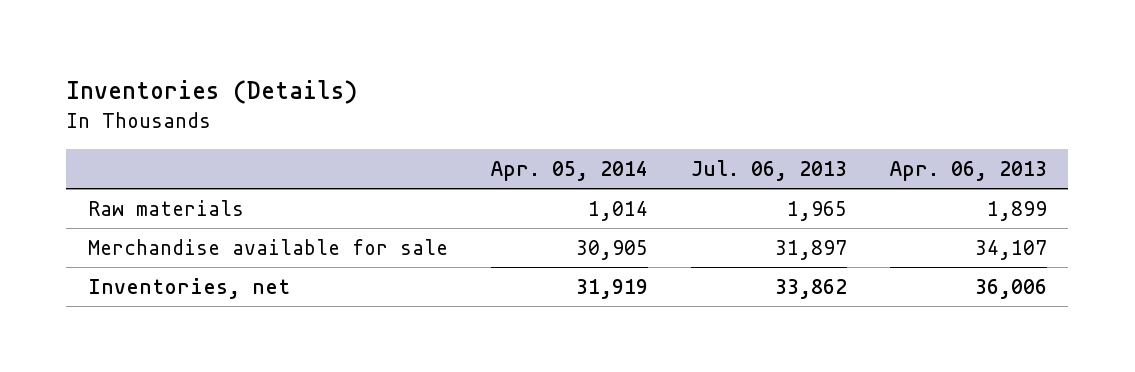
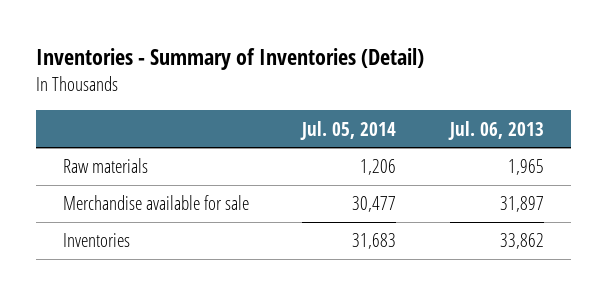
- Inventories (Details)
+ Inventories - Summary of Inventories (Detail)
- | Apr. 05, 2014 | Jul. 06, 2013 | Apr. 06, 2013
+ | Jul. 05, 2014 | Jul. 06, 2013
- Inventories, net | 31,919 | 33,862 | 36,006
+ Inventories | 31,683 | 33,862

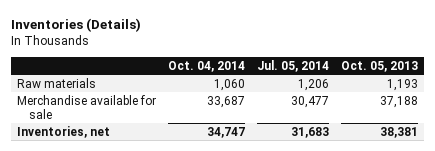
- Inventories - Summary of Inventories (Detail)
+ Inventories (Details)
- | Jul. 05, 2014 | Jul. 06, 2013
+ | Oct. 04, 2014 | Jul. 05, 2014 | Oct. 05, 2013
- Inventories | 31,683 | 33,862
+ Inventories, net | 34,747 | 31,683 | 38,381

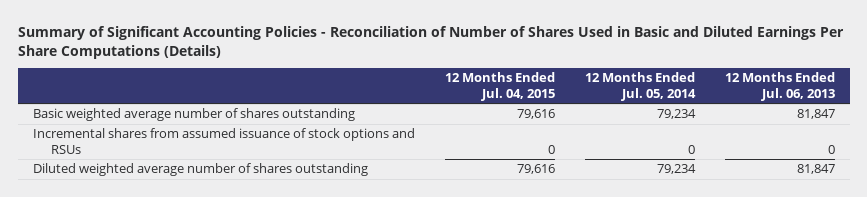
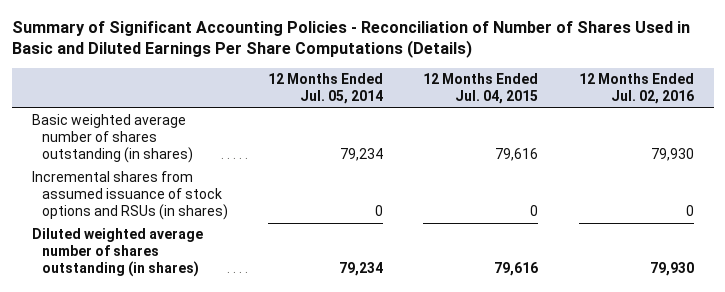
- | 12 Months Ended Jul. 04, 2015 | 12 Months Ended Jul. 05, 2014 | 12 Months Ended Jul. 06, 2013
+ | 12 Months Ended Jul. 05, 2014 | 12 Months Ended Jul. 04, 2015 | 12 Months Ended Jul. 02, 2016
- Basic weighted average number of shares outstanding | 79,616 | 79,234 | 81,847
- Incremental shares from assumed issuance of stock options and RSUs | 0 | 0 | 0
- Diluted weighted average number of shares outstanding | 79,616 | 79,234 | 81,847
+ Basic weighted average number of shares outstanding (in shares) | 79,234 | 79,616 | 79,930
+ Incremental shares from assumed issuance of stock options and RSUs (in shares) | 0 | 0 | 0
+ Diluted weighted average number of shares outstanding (in shares) | 79,234 | 79,616 | 79,930

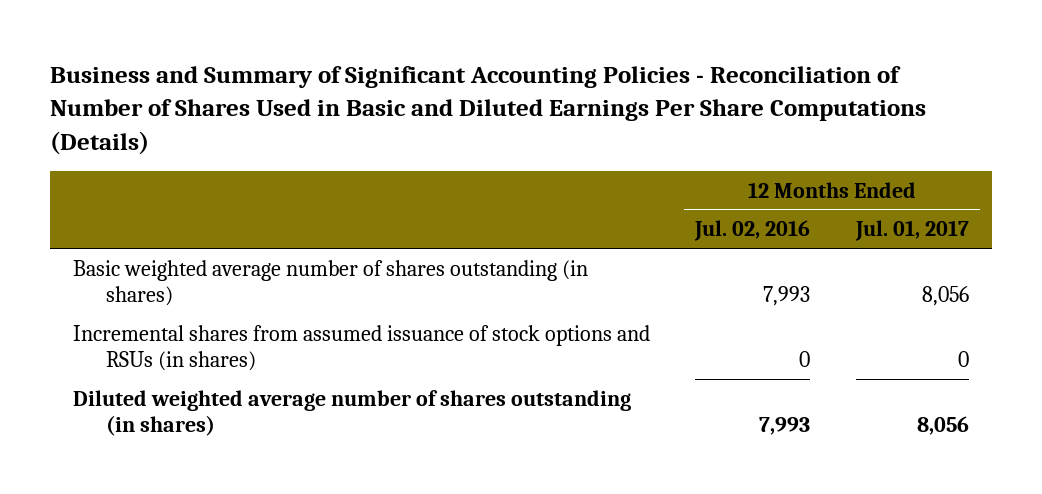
- Summary of Significant Accounting Policies - Reconciliation of Number of Shares Used in Basic and Diluted Earnings Per Share Computations (Details)
+ Business and Summary of Significant Accounting Policies - Reconciliation of Number of Shares Used in Basic and Diluted Earnings Per Share Computations (Details)
- | 12 Months Ended Jul. 05, 2014 | 12 Months Ended Jul. 04, 2015 | 12 Months Ended Jul. 02, 2016
+ | 12 Months Ended Jul. 02, 2016 | 12 Months Ended Jul. 01, 2017
- Basic weighted average number of shares outstanding (in shares) | 79,234 | 79,616 | 79,930
+ Basic weighted average number of shares outstanding (in shares) | 7,993 | 8,056
- Diluted weighted average number of shares outstanding (in shares) | 79,234 | 79,616 | 79,930
+ Diluted weighted average number of shares outstanding (in shares) | 7,993 | 8,056

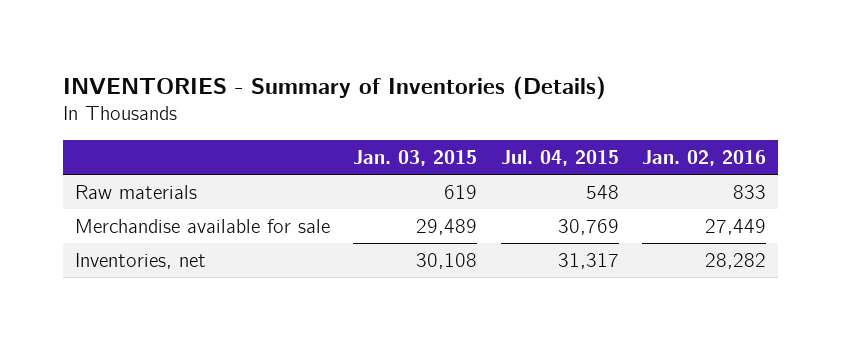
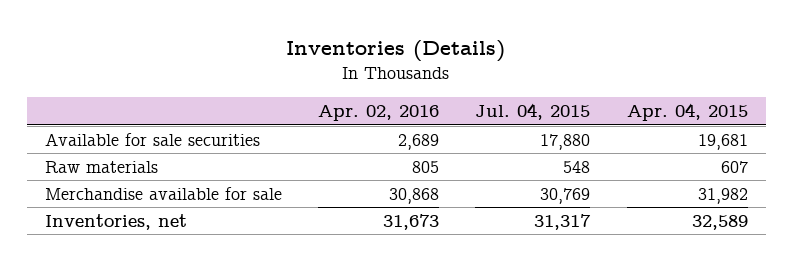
- INVENTORIES - Summary of Inventories (Details)
+ Inventories (Details)
- | Jan. 03, 2015 | Jul. 04, 2015 | Jan. 02, 2016
+ | Apr. 02, 2016 | Jul. 04, 2015 | Apr. 04, 2015
+ Available for sale securities | 2,689 | 17,880 | 19,681

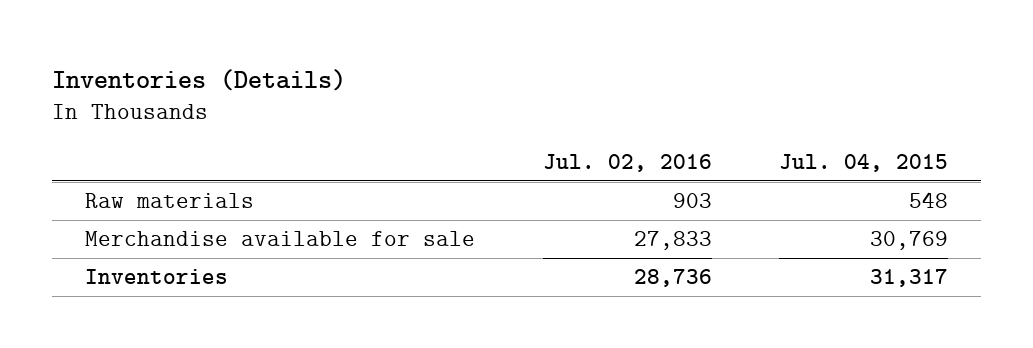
- | Apr. 02, 2016 | Jul. 04, 2015 | Apr. 04, 2015
+ | Jul. 02, 2016 | Jul. 04, 2015
- Available for sale securities | 2,689 | 17,880 | 19,681
- Inventories, net | 31,673 | 31,317 | 32,589
+ Inventories | 28,736 | 31,317

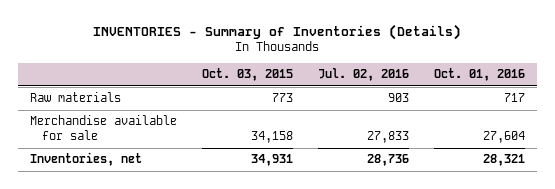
- Inventories (Details)
+ INVENTORIES - Summary of Inventories (Details)
- | Jul. 02, 2016 | Jul. 04, 2015
+ | Oct. 03, 2015 | Jul. 02, 2016 | Oct. 01, 2016
- Inventories | 28,736 | 31,317
+ Inventories, net | 34,931 | 28,736 | 28,321

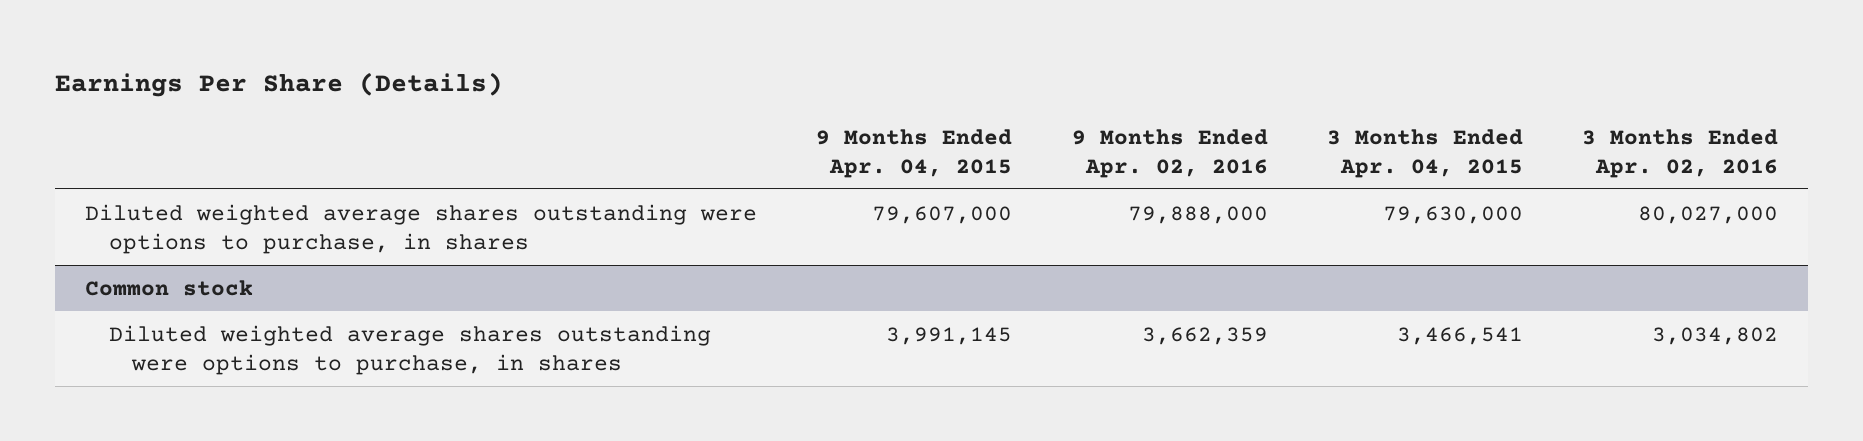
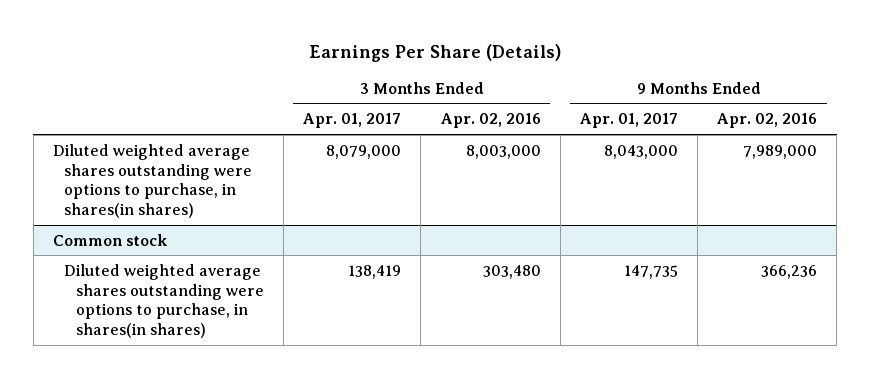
- | 9 Months Ended Apr. 04, 2015 | 9 Months Ended Apr. 02, 2016 | 3 Months Ended Apr. 04, 2015 | 3 Months Ended Apr. 02, 2016
+ | 3 Months Ended Apr. 01, 2017 | 3 Months Ended Apr. 02, 2016 | 9 Months Ended Apr. 01, 2017 | 9 Months Ended Apr. 02, 2016
- Diluted weighted average shares outstanding were options to purchase, in shares | 79,607,000 | 79,888,000 | 79,630,000 | 80,027,000
+ Diluted weighted average shares outstanding were options to purchase, in shares(in shares) | 8,079,000 | 8,003,000 | 8,043,000 | 7,989,000
@ Common stock
- Diluted weighted average shares outstanding were options to purchase, in shares | 3,991,145 | 3,662,359 | 3,466,541 | 3,034,802
+ Diluted weighted average shares outstanding were options to purchase, in shares(in shares) | 138,419 | 303,480 | 147,735 | 366,236

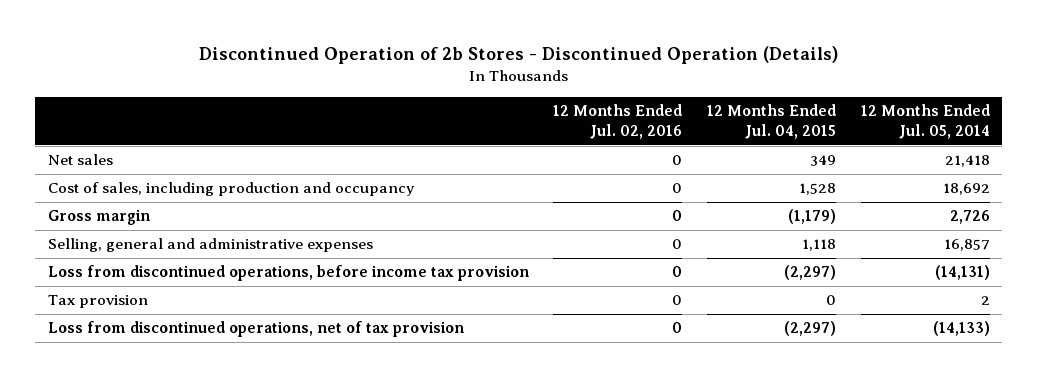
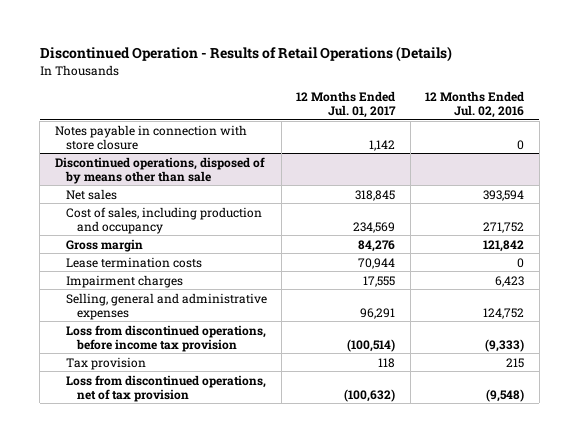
- Discontinued Operation of 2b Stores - Discontinued Operation (Details)
+ Discontinued Operation - Results of Retail Operations (Details)
- | 12 Months Ended Jul. 02, 2016 | 12 Months Ended Jul. 04, 2015 | 12 Months Ended Jul. 05, 2014
+ | 12 Months Ended Jul. 01, 2017 | 12 Months Ended Jul. 02, 2016
- Net sales | 0 | 349 | 21,418
- Cost of sales, including production and occupancy | 0 | 1,528 | 18,692
- Gross margin | 0 | (1,179) | 2,726
- Selling, general and administrative expenses | 0 | 1,118 | 16,857
- Loss from discontinued operations, before income tax provision | 0 | (2,297) | (14,131)
- Tax provision | 0 | 0 | 2
- Loss from discontinued operations, net of tax provision | 0 | (2,297) | (14,133)
+ Notes payable in connection with store closure | 1,142 | 0
+ Discontinued operations, disposed of by means other than sale
+ Net sales | 318,845 | 393,594
+ Cost of sales, including production and occupancy | 234,569 | 271,752
+ Gross margin | 84,276 | 121,842
+ Lease termination costs | 70,944 | 0
+ Impairment charges | 17,555 | 6,423
+ Selling, general and administrative expenses | 96,291 | 124,752
+ Loss from discontinued operations, before income tax provision | (100,514) | (9,333)
+ Tax provision | 118 | 215
+ Loss from discontinued operations, net of tax provision | (100,632) | (9,548)

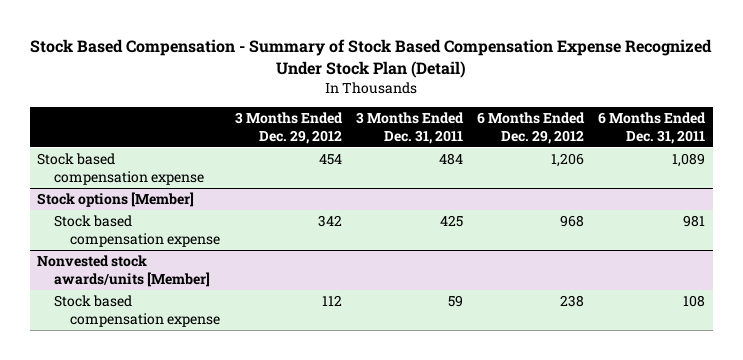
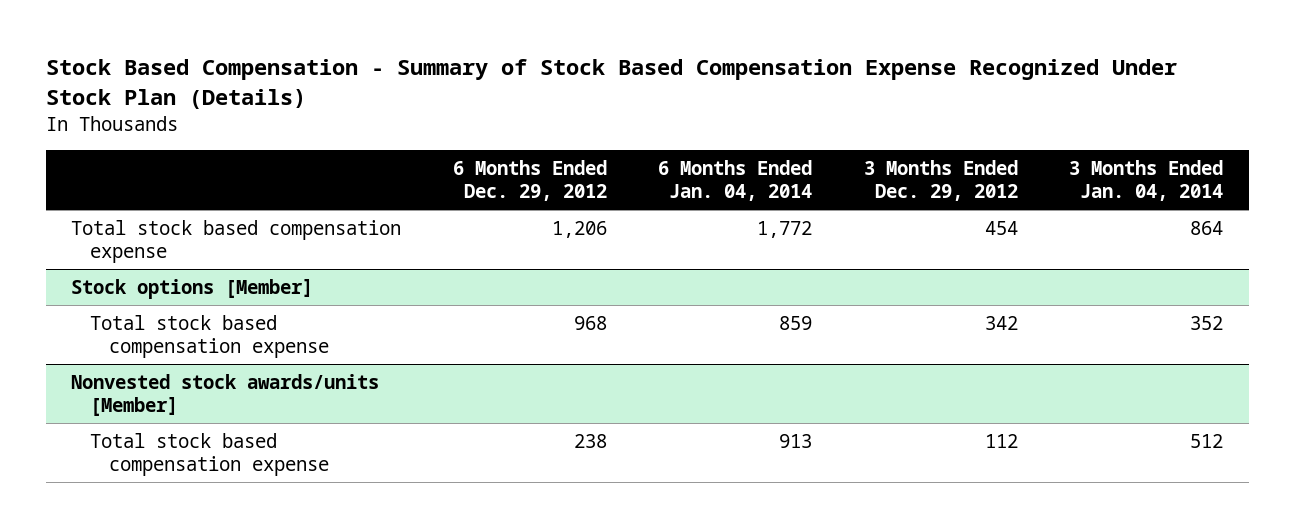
- Stock Based Compensation - Summary of Stock Based Compensation Expense Recognized Under Stock Plan (Detail)
+ Stock Based Compensation - Summary of Stock Based Compensation Expense Recognized Under Stock Plan (Details)
- | 3 Months Ended Dec. 29, 2012 | 3 Months Ended Dec. 31, 2011 | 6 Months Ended Dec. 29, 2012 | 6 Months Ended Dec. 31, 2011
+ | 6 Months Ended Dec. 29, 2012 | 6 Months Ended Jan. 04, 2014 | 3 Months Ended Dec. 29, 2012 | 3 Months Ended Jan. 04, 2014
- Stock based compensation expense | 454 | 484 | 1,206 | 1,089
+ Total stock based compensation expense | 1,206 | 1,772 | 454 | 864
@ Stock options [Member]
- Stock based compensation expense | 342 | 425 | 968 | 981
+ Total stock based compensation expense | 968 | 859 | 342 | 352
@ Nonvested stock awards/units [Member]
- Stock based compensation expense | 112 | 59 | 238 | 108
+ Total stock based compensation expense | 238 | 913 | 112 | 512

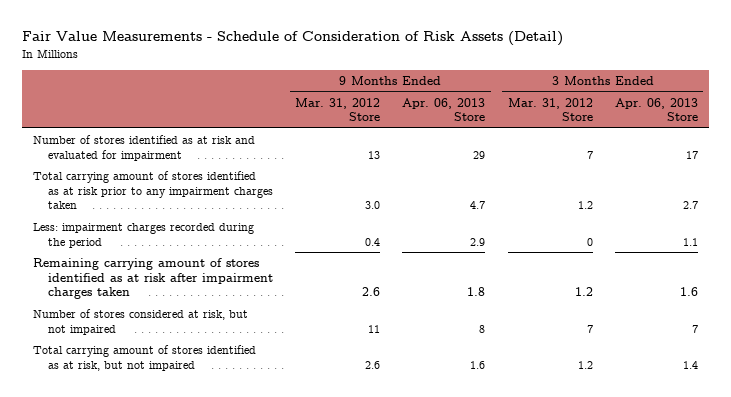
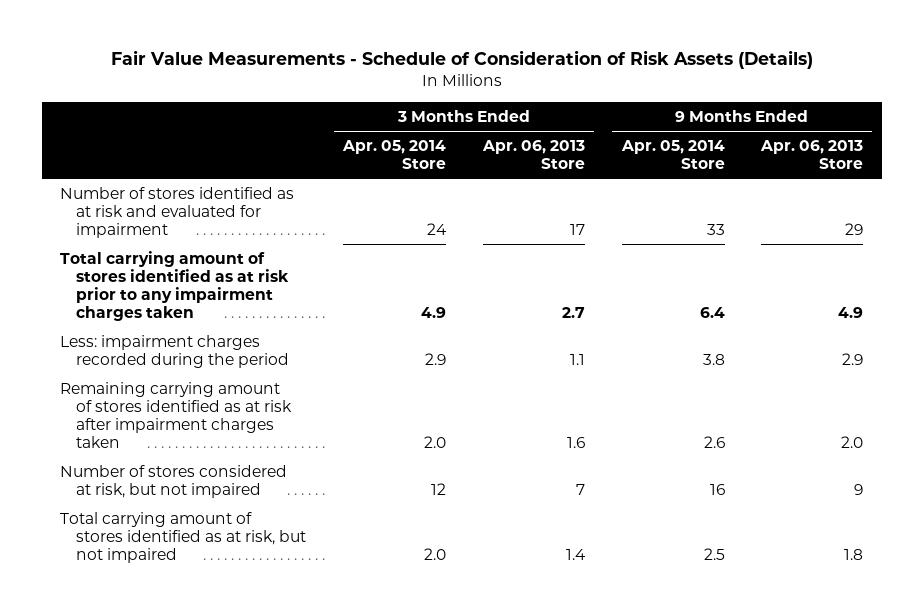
- Fair Value Measurements - Schedule of Consideration of Risk Assets (Detail)
+ Fair Value Measurements - Schedule of Consideration of Risk Assets (Details)
- | 9 Months Ended Mar. 31, 2012 Store | 9 Months Ended Apr. 06, 2013 Store | 3 Months Ended Mar. 31, 2012 Store | 3 Months Ended Apr. 06, 2013 Store
+ | 3 Months Ended Apr. 05, 2014 Store | 3 Months Ended Apr. 06, 2013 Store | 9 Months Ended Apr. 05, 2014 Store | 9 Months Ended Apr. 06, 2013 Store
- Total carrying amount of stores identified as at risk prior to any impairment charges taken | 3.0 | 4.7 | 1.2 | 2.7
+ Total carrying amount of stores identified as at risk prior to any impairment charges taken | 4.9 | 2.7 | 6.4 | 4.9
- Remaining carrying amount of stores identified as at risk after impairment charges taken | 2.6 | 1.8 | 1.2 | 1.6
- Number of stores considered at risk, but not impaired | 11 | 8 | 7 | 7
- Total carrying amount of stores identified as at risk, but not impaired | 2.6 | 1.6 | 1.2 | 1.4
+ Remaining carrying amount of stores identified as at risk after impairment charges taken | 2.0 | 1.6 | 2.6 | 2.0
+ Number of stores considered at risk, but not impaired | 12 | 7 | 16 | 9
+ Total carrying amount of stores identified as at risk, but not impaired | 2.0 | 1.4 | 2.5 | 1.8

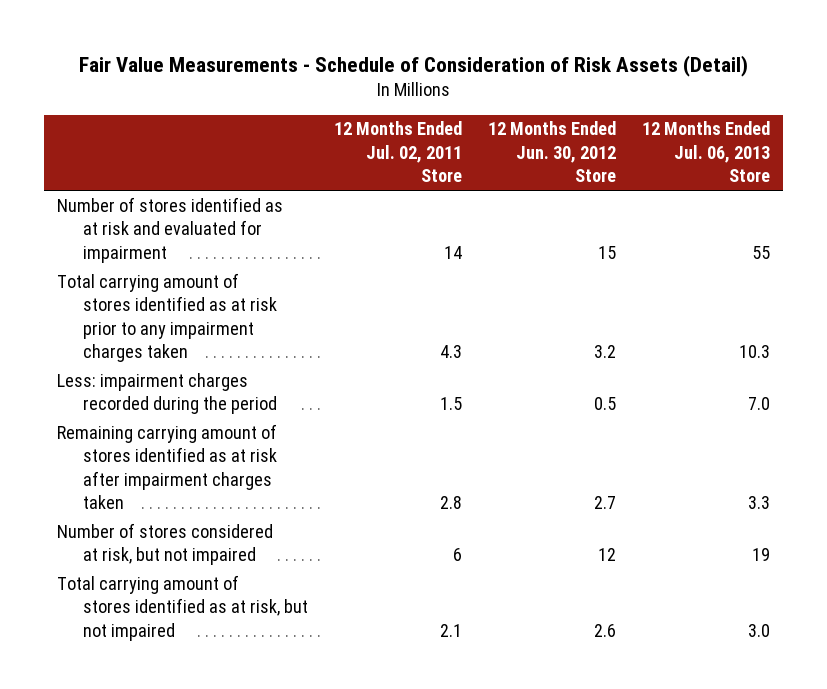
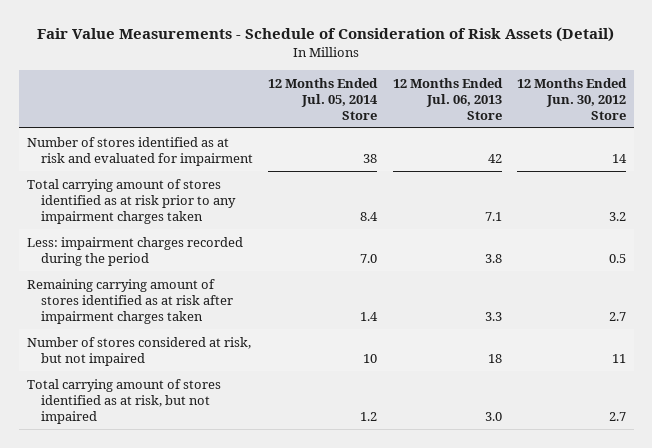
- | 12 Months Ended Jul. 02, 2011 Store | 12 Months Ended Jun. 30, 2012 Store | 12 Months Ended Jul. 06, 2013 Store
+ | 12 Months Ended Jul. 05, 2014 Store | 12 Months Ended Jul. 06, 2013 Store | 12 Months Ended Jun. 30, 2012 Store
- Number of stores identified as at risk and evaluated for impairment | 14 | 15 | 55
- Total carrying amount of stores identified as at risk prior to any impairment charges taken | 4.3 | 3.2 | 10.3
- Less: impairment charges recorded during the period | 1.5 | 0.5 | 7.0
+ Number of stores identified as at risk and evaluated for impairment | 38 | 42 | 14
+ Total carrying amount of stores identified as at risk prior to any impairment charges taken | 8.4 | 7.1 | 3.2
+ Less: impairment charges recorded during the period | 7.0 | 3.8 | 0.5
- Number of stores considered at risk, but not impaired | 6 | 12 | 19
- Total carrying amount of stores identified as at risk, but not impaired | 2.1 | 2.6 | 3.0
+ Number of stores considered at risk, but not impaired | 10 | 18 | 11
+ Total carrying amount of stores identified as at risk, but not impaired | 1.2 | 3.0 | 2.7

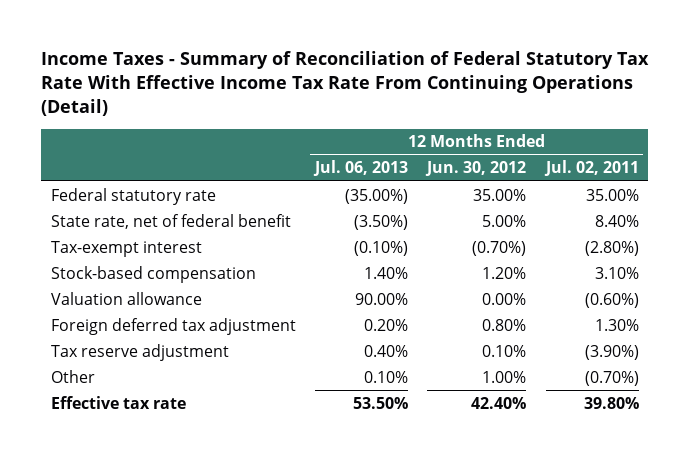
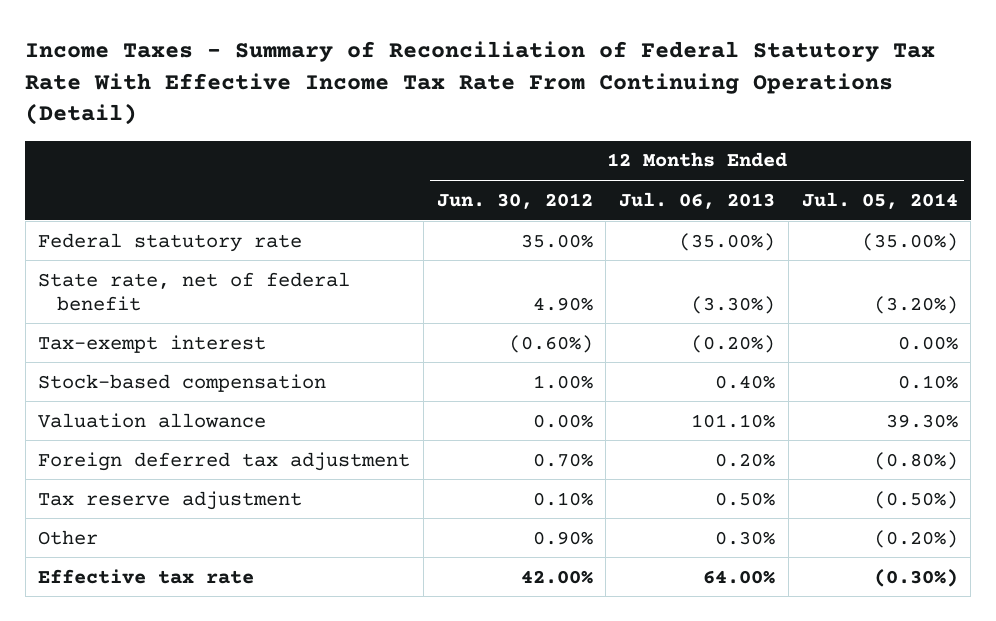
- | 12 Months Ended Jul. 06, 2013 | 12 Months Ended Jun. 30, 2012 | 12 Months Ended Jul. 02, 2011
+ | 12 Months Ended Jun. 30, 2012 | 12 Months Ended Jul. 06, 2013 | 12 Months Ended Jul. 05, 2014
- State rate, net of federal benefit | (3.50%) | 5.00% | 8.40%
- Tax-exempt interest | (0.10%) | (0.70%) | (2.80%)
- Stock-based compensation | 1.40% | 1.20% | 3.10%
- Valuation allowance | 90.00% | 0.00% | (0.60%)
- Foreign deferred tax adjustment | 0.20% | 0.80% | 1.30%
- Tax reserve adjustment | 0.40% | 0.10% | (3.90%)
- Other | 0.10% | 1.00% | (0.70%)
- Effective tax rate | 53.50% | 42.40% | 39.80%
+ State rate, net of federal benefit | 4.90% | (3.30%) | (3.20%)
+ Tax-exempt interest | (0.60%) | (0.20%) | 0.00%
+ Stock-based compensation | 1.00% | 0.40% | 0.10%
+ Valuation allowance | 0.00% | 101.10% | 39.30%
+ Foreign deferred tax adjustment | 0.70% | 0.20% | (0.80%)
+ Tax reserve adjustment | 0.10% | 0.50% | (0.50%)
+ Other | 0.90% | 0.30% | (0.20%)
+ Effective tax rate | 42.00% | 64.00% | (0.30%)

